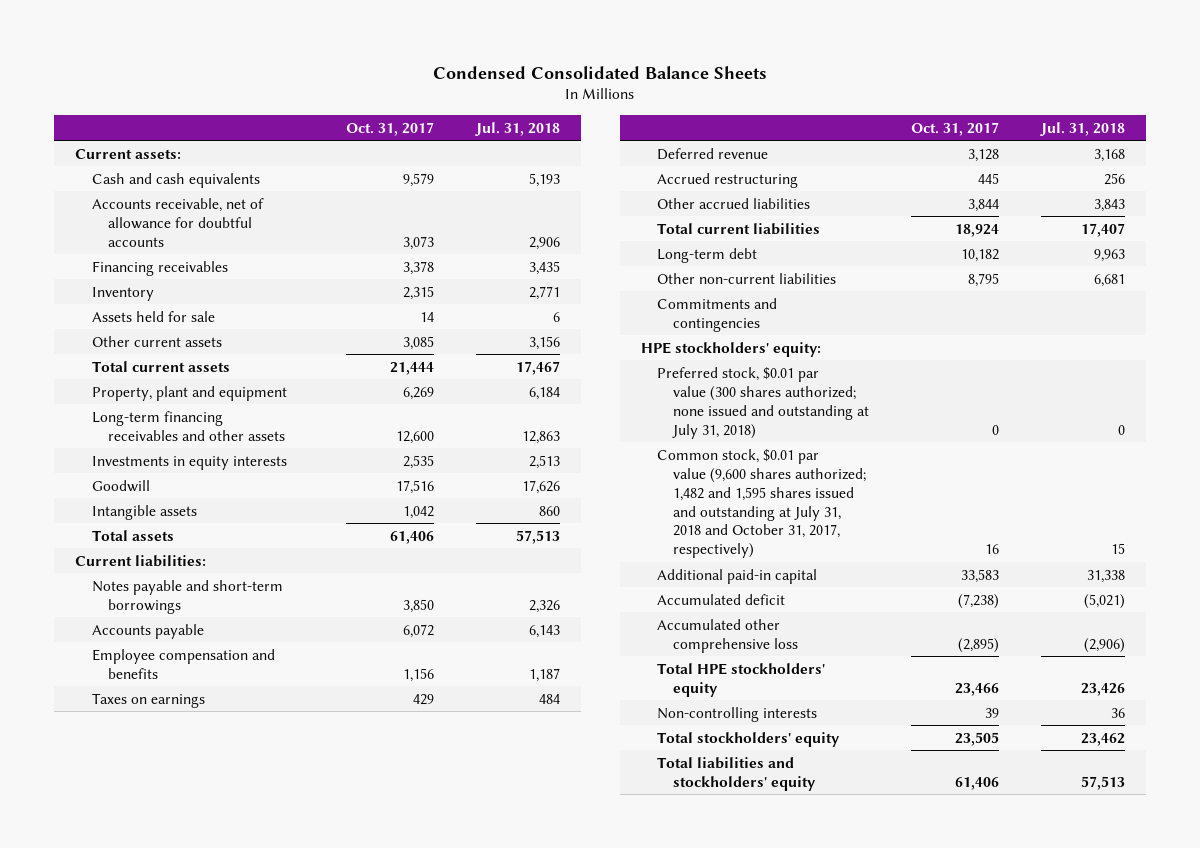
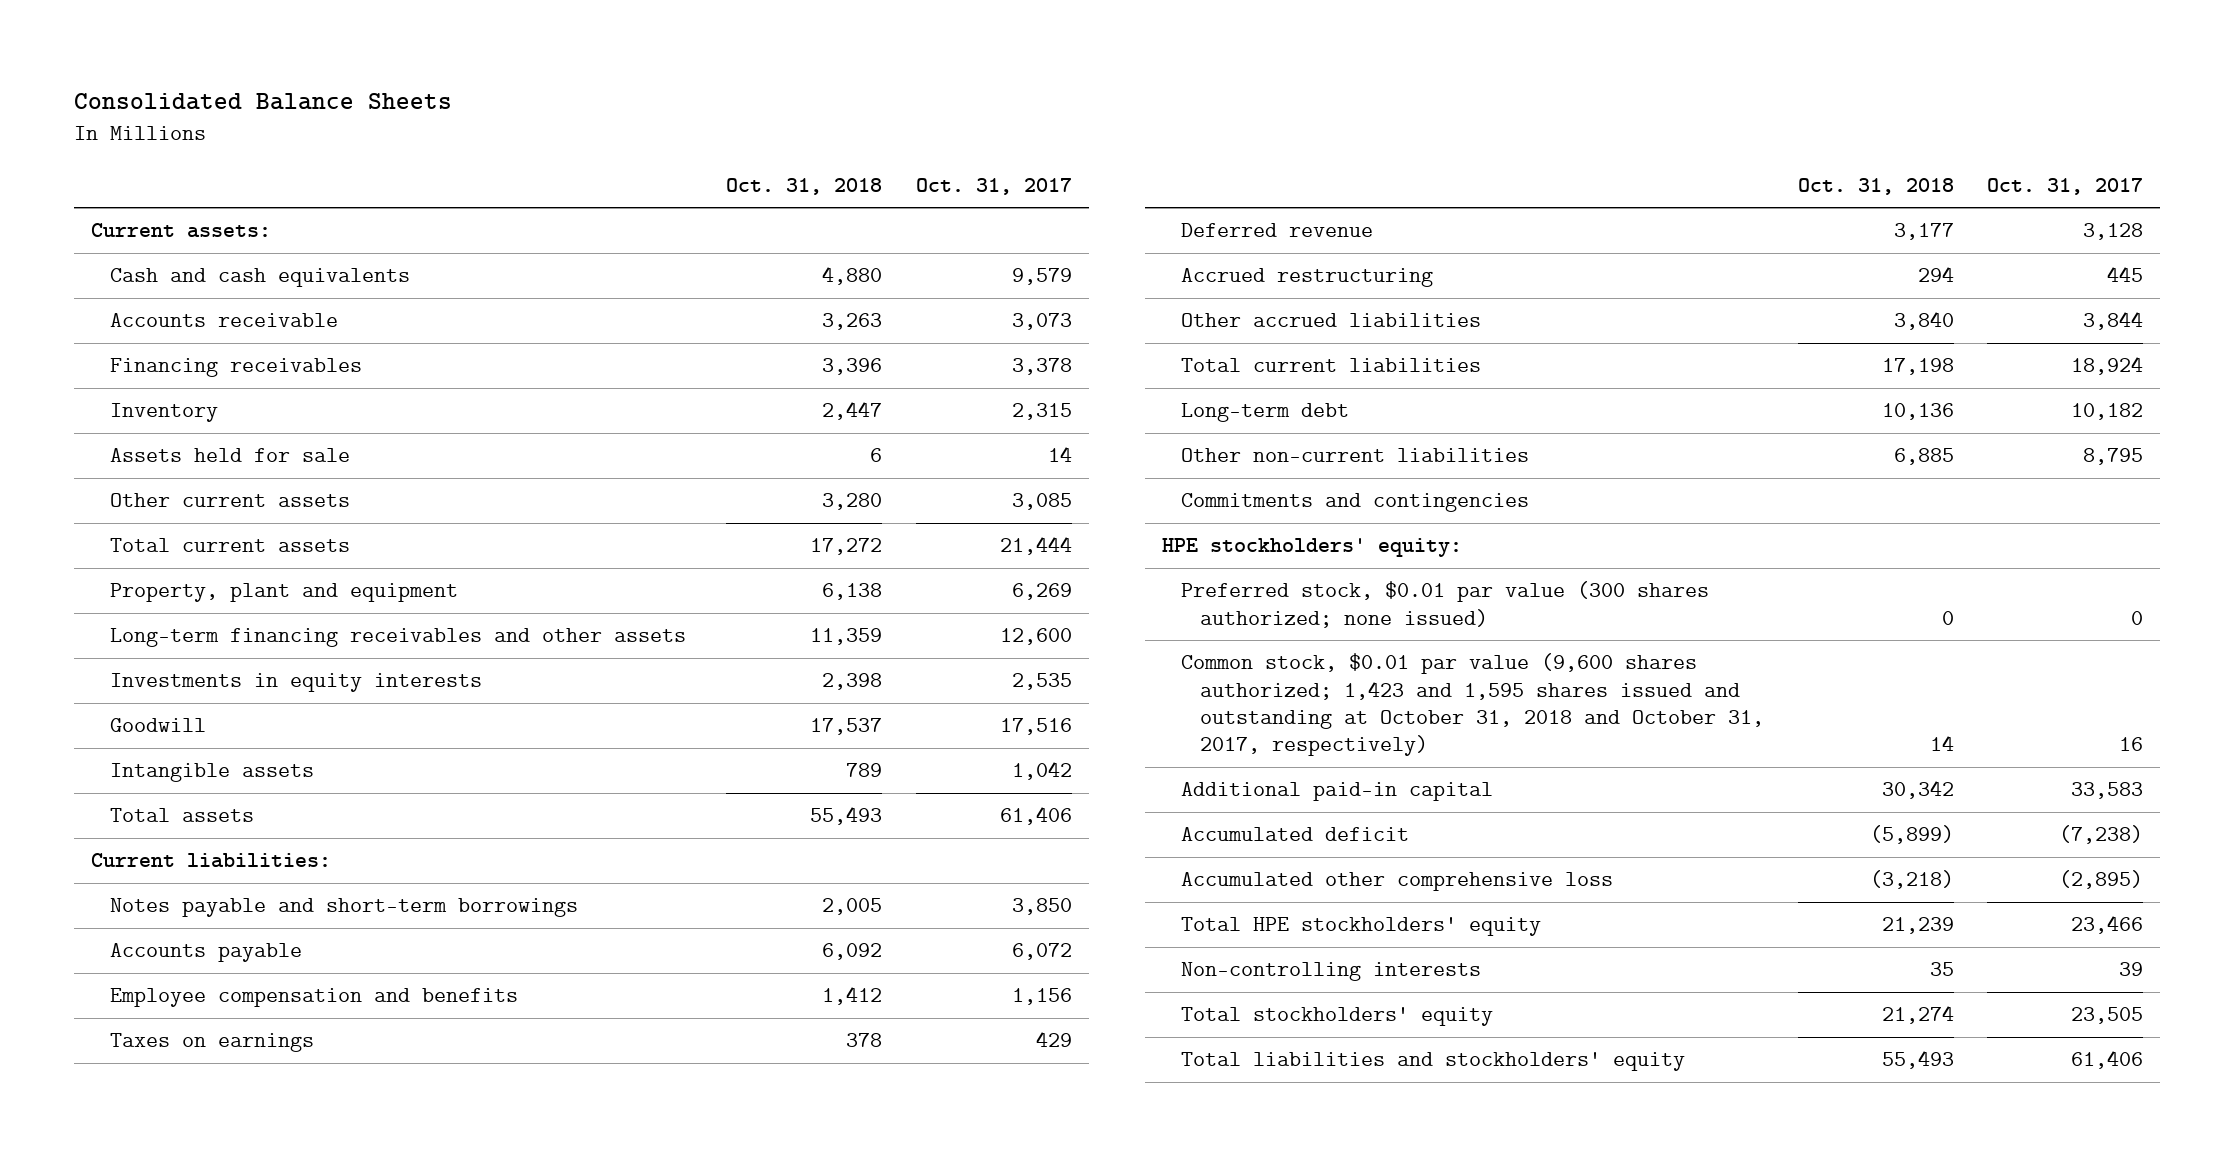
- Condensed Consolidated Balance Sheets
+ Consolidated Balance Sheets
- | Oct. 31, 2017 | Jul. 31, 2018
+ | Oct. 31, 2018 | Oct. 31, 2017
- Accounts receivable, net of allowance for doubtful accounts | 3,073 | 2,906
+ Accounts receivable | 3,263 | 3,073
- Preferred stock, $0.01 par value (300 shares authorized; none issued and outstanding at July 31, 2018) | 0 | 0
- Common stock, $0.01 par value (9,600 shares authorized; 1,482 and 1,595 shares issued and outstanding at July 31, 2018 and October 31, 2017, respectively) | 16 | 15
+ Preferred stock, $0.01 par value (300 shares authorized; none issued) | 0 | 0
+ Common stock, $0.01 par value (9,600 shares authorized; 1,423 and 1,595 shares issued and outstanding at October 31, 2018 and October 31, 2017, respectively) | 14 | 16

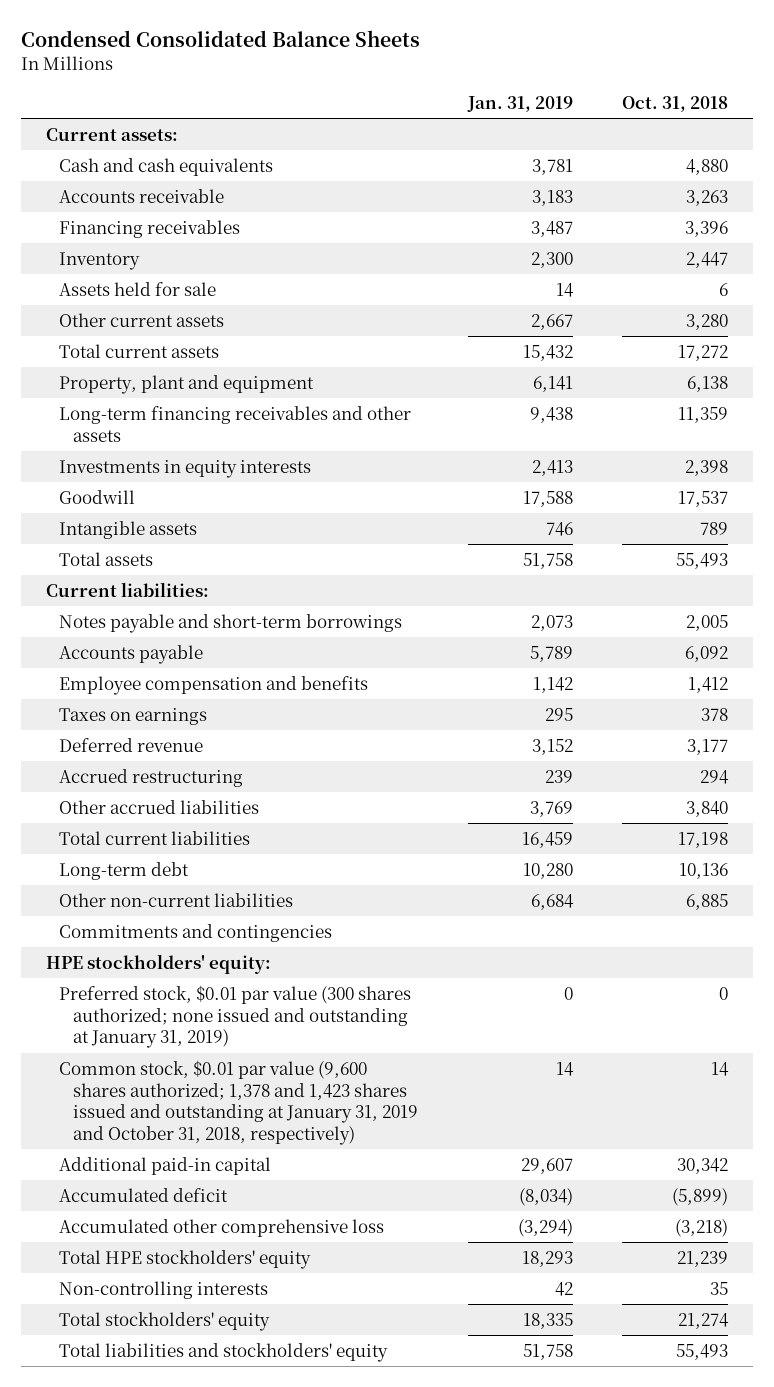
- Consolidated Balance Sheets
+ Condensed Consolidated Balance Sheets
- | Oct. 31, 2018 | Oct. 31, 2017
+ | Jan. 31, 2019 | Oct. 31, 2018
- Preferred stock, $0.01 par value (300 shares authorized; none issued) | 0 | 0
- Common stock, $0.01 par value (9,600 shares authorized; 1,423 and 1,595 shares issued and outstanding at October 31, 2018 and October 31, 2017, respectively) | 14 | 16
+ Preferred stock, $0.01 par value (300 shares authorized; none issued and outstanding at January 31, 2019) | 0 | 0
+ Common stock, $0.01 par value (9,600 shares authorized; 1,378 and 1,423 shares issued and outstanding at January 31, 2019 and October 31, 2018, respectively) | 14 | 14

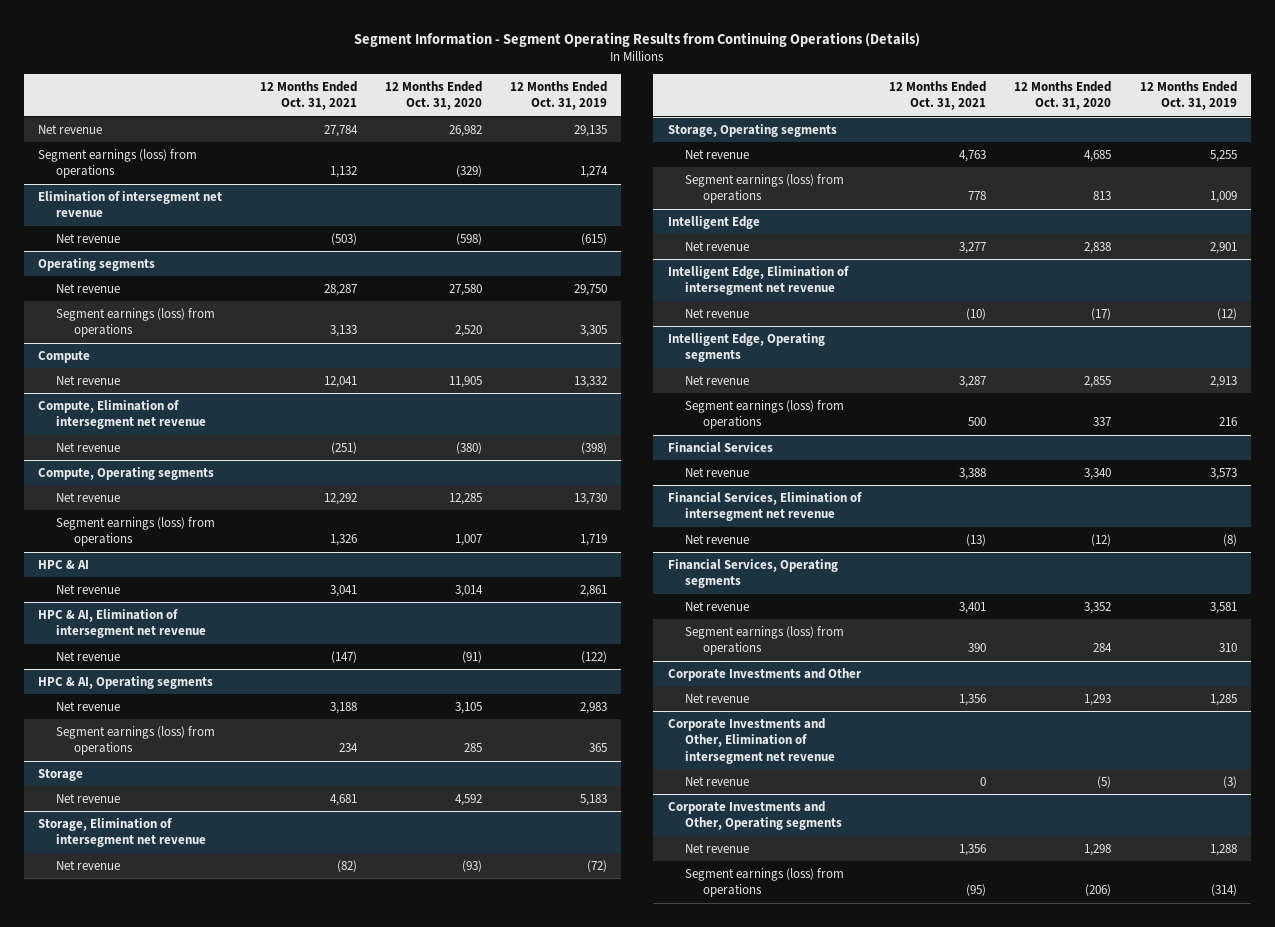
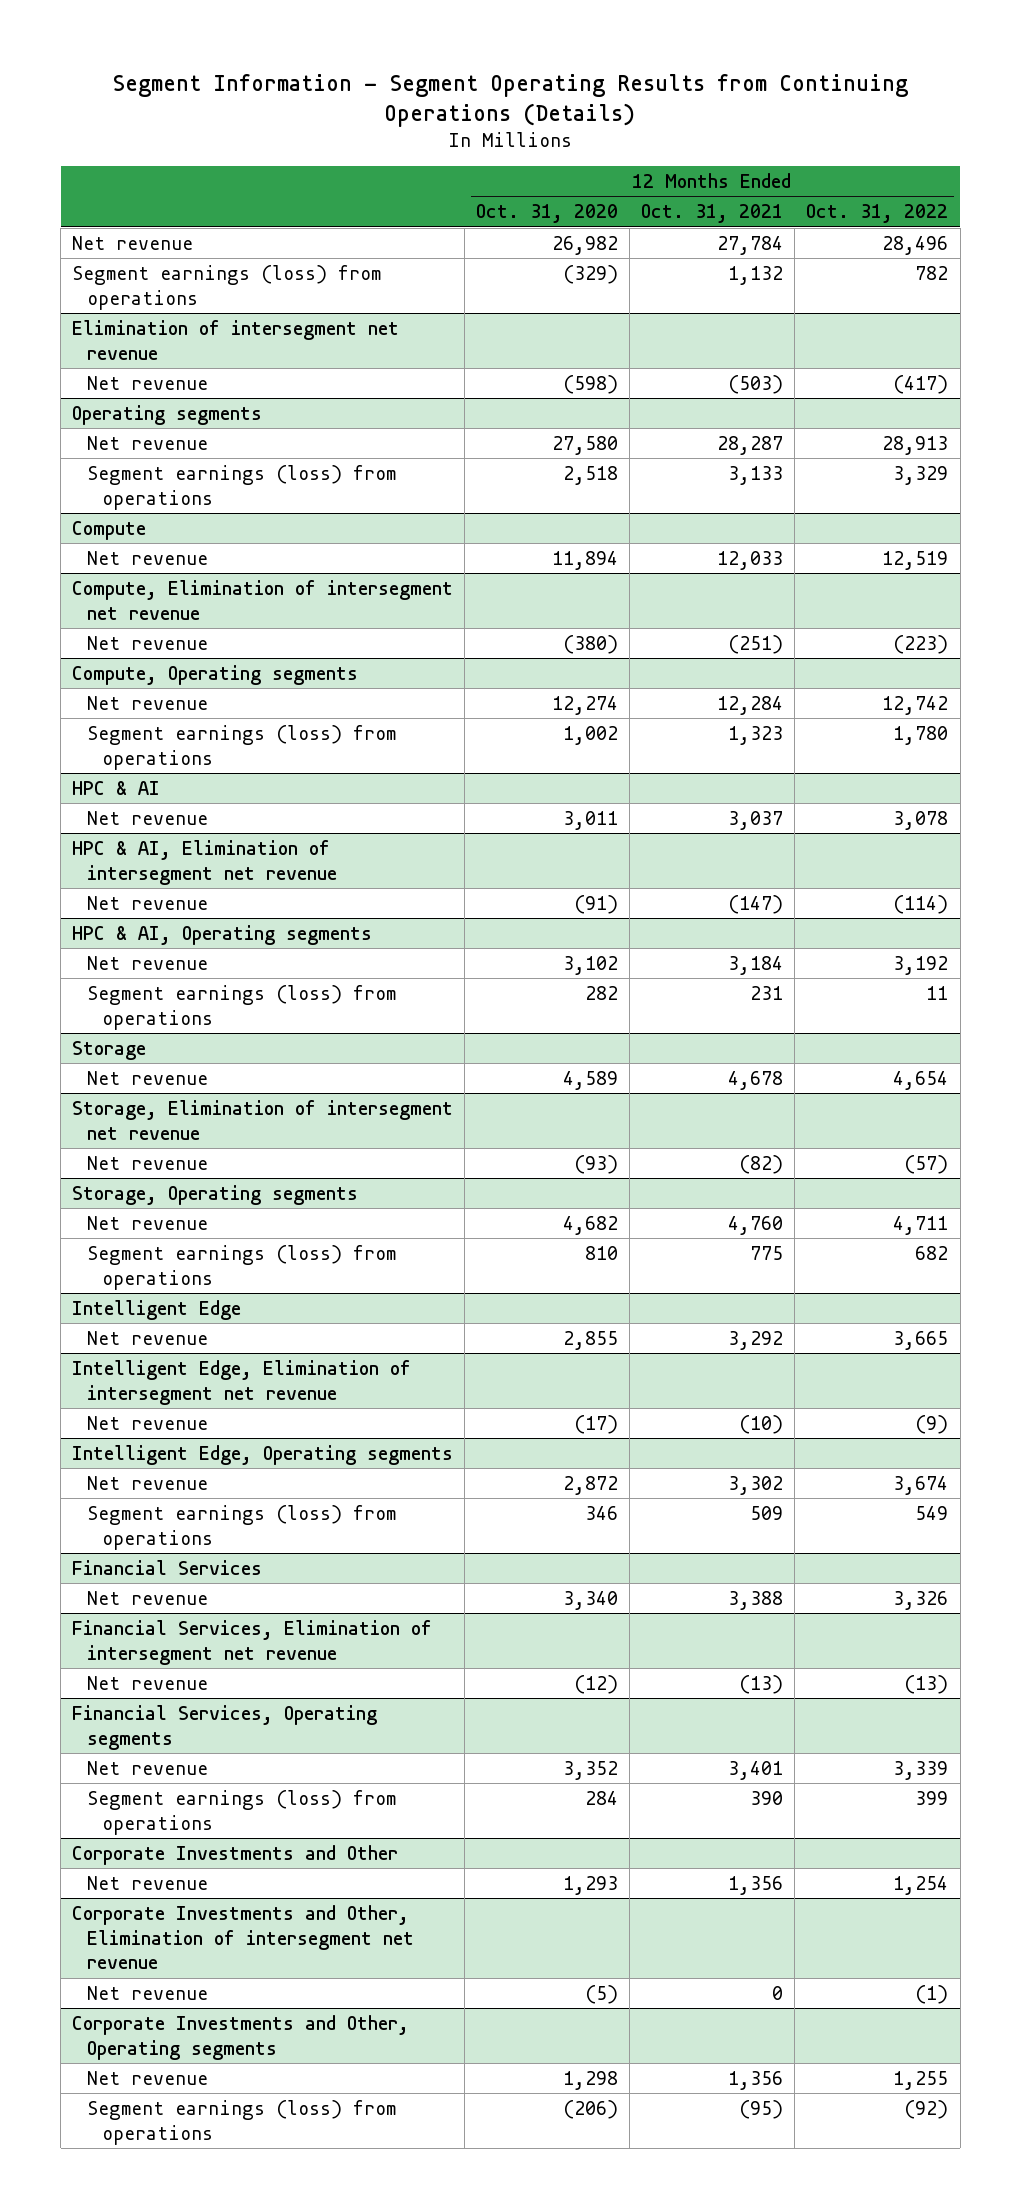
- | 12 Months Ended Oct. 31, 2021 | 12 Months Ended Oct. 31, 2020 | 12 Months Ended Oct. 31, 2019
+ | 12 Months Ended Oct. 31, 2020 | 12 Months Ended Oct. 31, 2021 | 12 Months Ended Oct. 31, 2022
@ Operating segments
- Segment earnings (loss) from operations | 3,133 | 2,520 | 3,305
+ Segment earnings (loss) from operations | 2,518 | 3,133 | 3,329
@ Compute
- Net revenue | 12,041 | 11,905 | 13,332
+ Net revenue | 11,894 | 12,033 | 12,519
@ Compute, Operating segments
- Net revenue | 12,292 | 12,285 | 13,730
- Segment earnings (loss) from operations | 1,326 | 1,007 | 1,719
+ Net revenue | 12,274 | 12,284 | 12,742
+ Segment earnings (loss) from operations | 1,002 | 1,323 | 1,780
@ HPC & AI
- Net revenue | 3,041 | 3,014 | 2,861
+ Net revenue | 3,011 | 3,037 | 3,078
@ HPC & AI, Operating segments
- Net revenue | 3,188 | 3,105 | 2,983
- Segment earnings (loss) from operations | 234 | 285 | 365
+ Net revenue | 3,102 | 3,184 | 3,192
+ Segment earnings (loss) from operations | 282 | 231 | 11
@ Storage
- Net revenue | 4,681 | 4,592 | 5,183
+ Net revenue | 4,589 | 4,678 | 4,654
@ Storage, Operating segments
- Net revenue | 4,763 | 4,685 | 5,255
- Segment earnings (loss) from operations | 778 | 813 | 1,009
+ Net revenue | 4,682 | 4,760 | 4,711
+ Segment earnings (loss) from operations | 810 | 775 | 682
@ Intelligent Edge
- Net revenue | 3,277 | 2,838 | 2,901
+ Net revenue | 2,855 | 3,292 | 3,665
@ Intelligent Edge, Operating segments
- Net revenue | 3,287 | 2,855 | 2,913
- Segment earnings (loss) from operations | 500 | 337 | 216
+ Net revenue | 2,872 | 3,302 | 3,674
+ Segment earnings (loss) from operations | 346 | 509 | 549

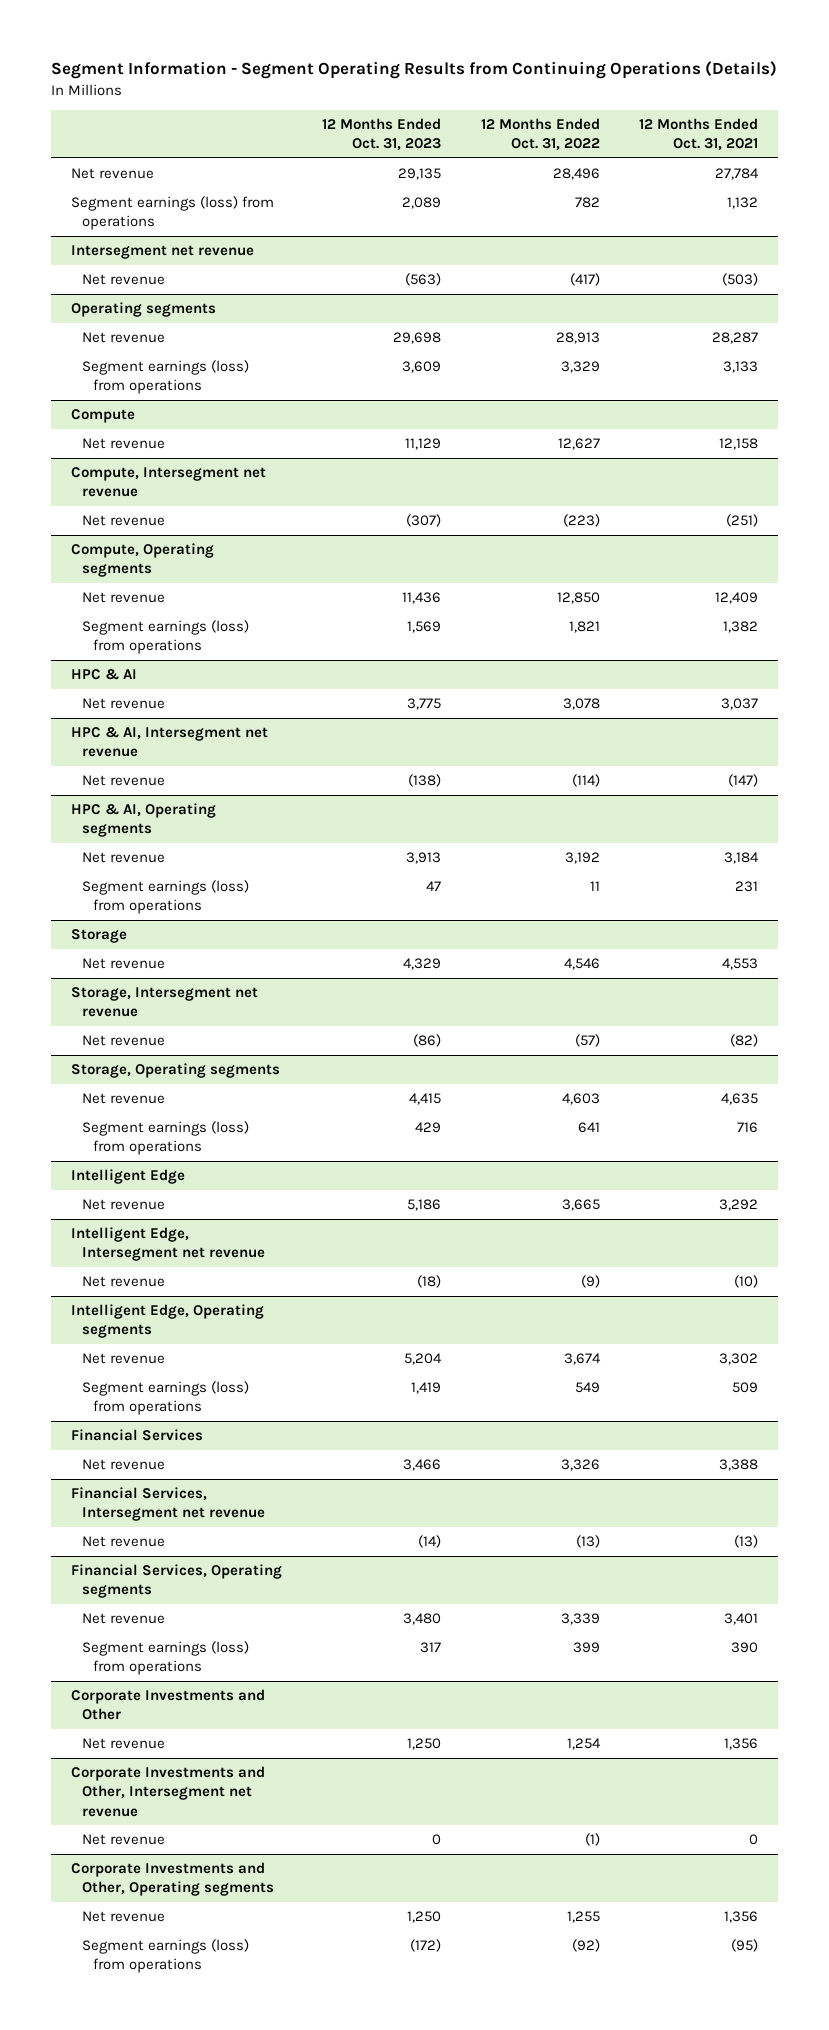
- | 12 Months Ended Oct. 31, 2020 | 12 Months Ended Oct. 31, 2021 | 12 Months Ended Oct. 31, 2022
+ | 12 Months Ended Oct. 31, 2023 | 12 Months Ended Oct. 31, 2022 | 12 Months Ended Oct. 31, 2021
- Elimination of intersegment net revenue
+ Intersegment net revenue
@ Compute
- Net revenue | 11,894 | 12,033 | 12,519
- Compute, Elimination of intersegment net revenue
@ Compute
+ Net revenue | 11,129 | 12,627 | 12,158
+ Compute, Intersegment net revenue
@ Compute, Operating segments
- Net revenue | 12,274 | 12,284 | 12,742
- Segment earnings (loss) from operations | 1,002 | 1,323 | 1,780
+ Net revenue | 11,436 | 12,850 | 12,409
+ Segment earnings (loss) from operations | 1,569 | 1,821 | 1,382
- HPC & AI, Elimination of intersegment net revenue
+ HPC & AI, Intersegment net revenue
@ Storage
- Net revenue | 4,589 | 4,678 | 4,654
- Storage, Elimination of intersegment net revenue
@ Storage
+ Net revenue | 4,329 | 4,546 | 4,553
+ Storage, Intersegment net revenue
@ Storage, Operating segments
- Net revenue | 4,682 | 4,760 | 4,711
- Segment earnings (loss) from operations | 810 | 775 | 682
+ Net revenue | 4,415 | 4,603 | 4,635
+ Segment earnings (loss) from operations | 429 | 641 | 716
- Intelligent Edge, Elimination of intersegment net revenue
+ Intelligent Edge, Intersegment net revenue
- Financial Services, Elimination of intersegment net revenue
+ Financial Services, Intersegment net revenue
- Corporate Investments and Other, Elimination of intersegment net revenue
+ Corporate Investments and Other, Intersegment net revenue

